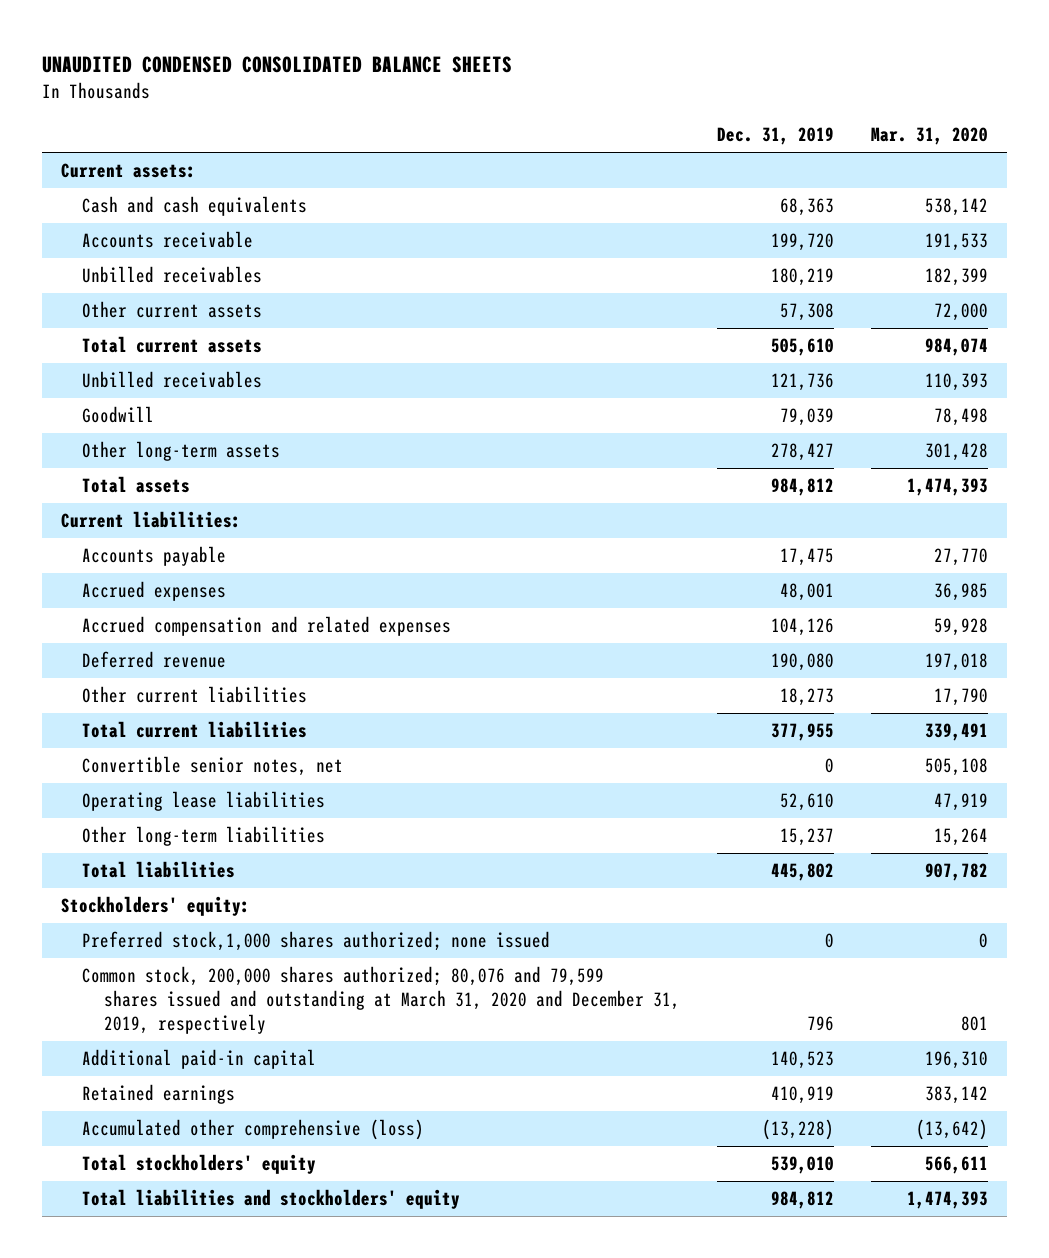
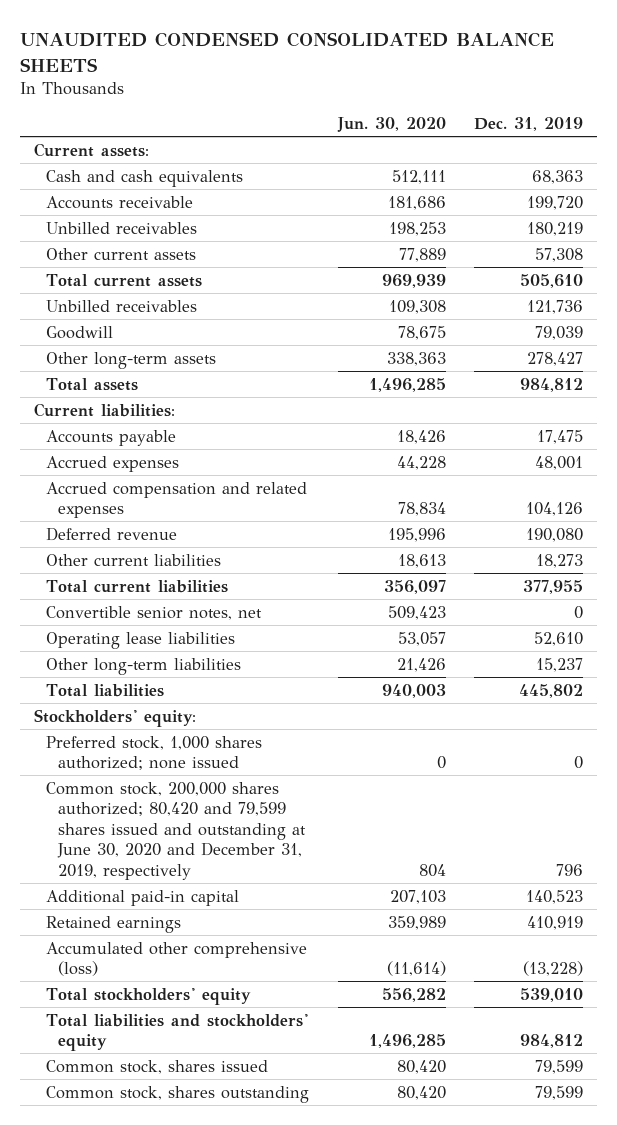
- | Dec. 31, 2019 | Mar. 31, 2020
+ | Jun. 30, 2020 | Dec. 31, 2019
- Preferred stock,1,000 shares authorized; none issued | 0 | 0
- Common stock, 200,000 shares authorized; 80,076 and 79,599 shares issued and outstanding at March 31, 2020 and December 31, 2019, respectively | 796 | 801
+ Preferred stock, 1,000 shares authorized; none issued | 0 | 0
+ Common stock, 200,000 shares authorized; 80,420 and 79,599 shares issued and outstanding at June 30, 2020 and December 31, 2019, respectively | 804 | 796
+ Common stock, shares issued | 80,420 | 79,599
+ Common stock, shares outstanding | 80,420 | 79,599

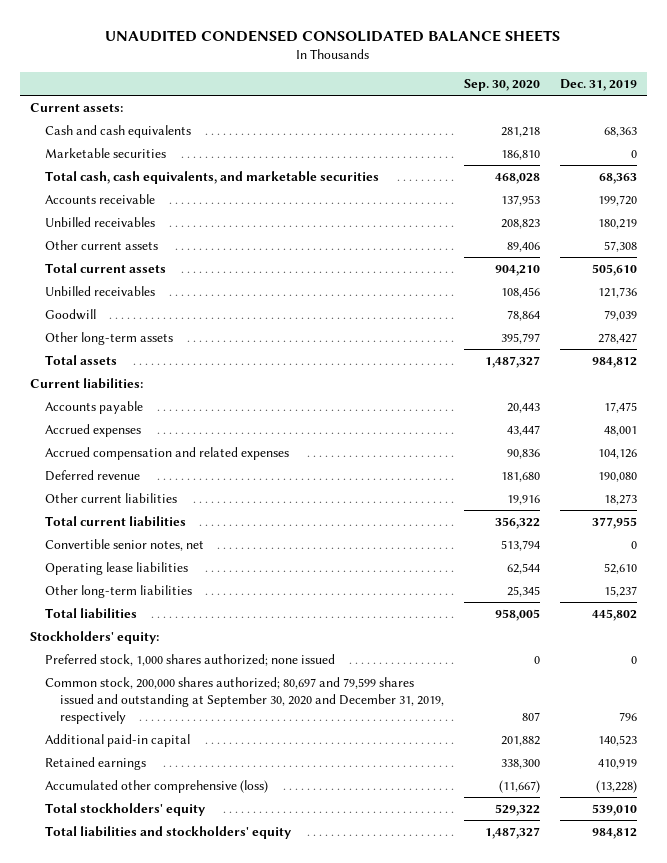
- | Jun. 30, 2020 | Dec. 31, 2019
+ | Sep. 30, 2020 | Dec. 31, 2019
+ Marketable securities | 186,810 | 0
+ Total cash, cash equivalents, and marketable securities | 468,028 | 68,363
- Common stock, 200,000 shares authorized; 80,420 and 79,599 shares issued and outstanding at June 30, 2020 and December 31, 2019, respectively | 804 | 796
+ Common stock, 200,000 shares authorized; 80,697 and 79,599 shares issued and outstanding at September 30, 2020 and December 31, 2019, respectively | 807 | 796
- Common stock, shares issued | 80,420 | 79,599
- Common stock, shares outstanding | 80,420 | 79,599

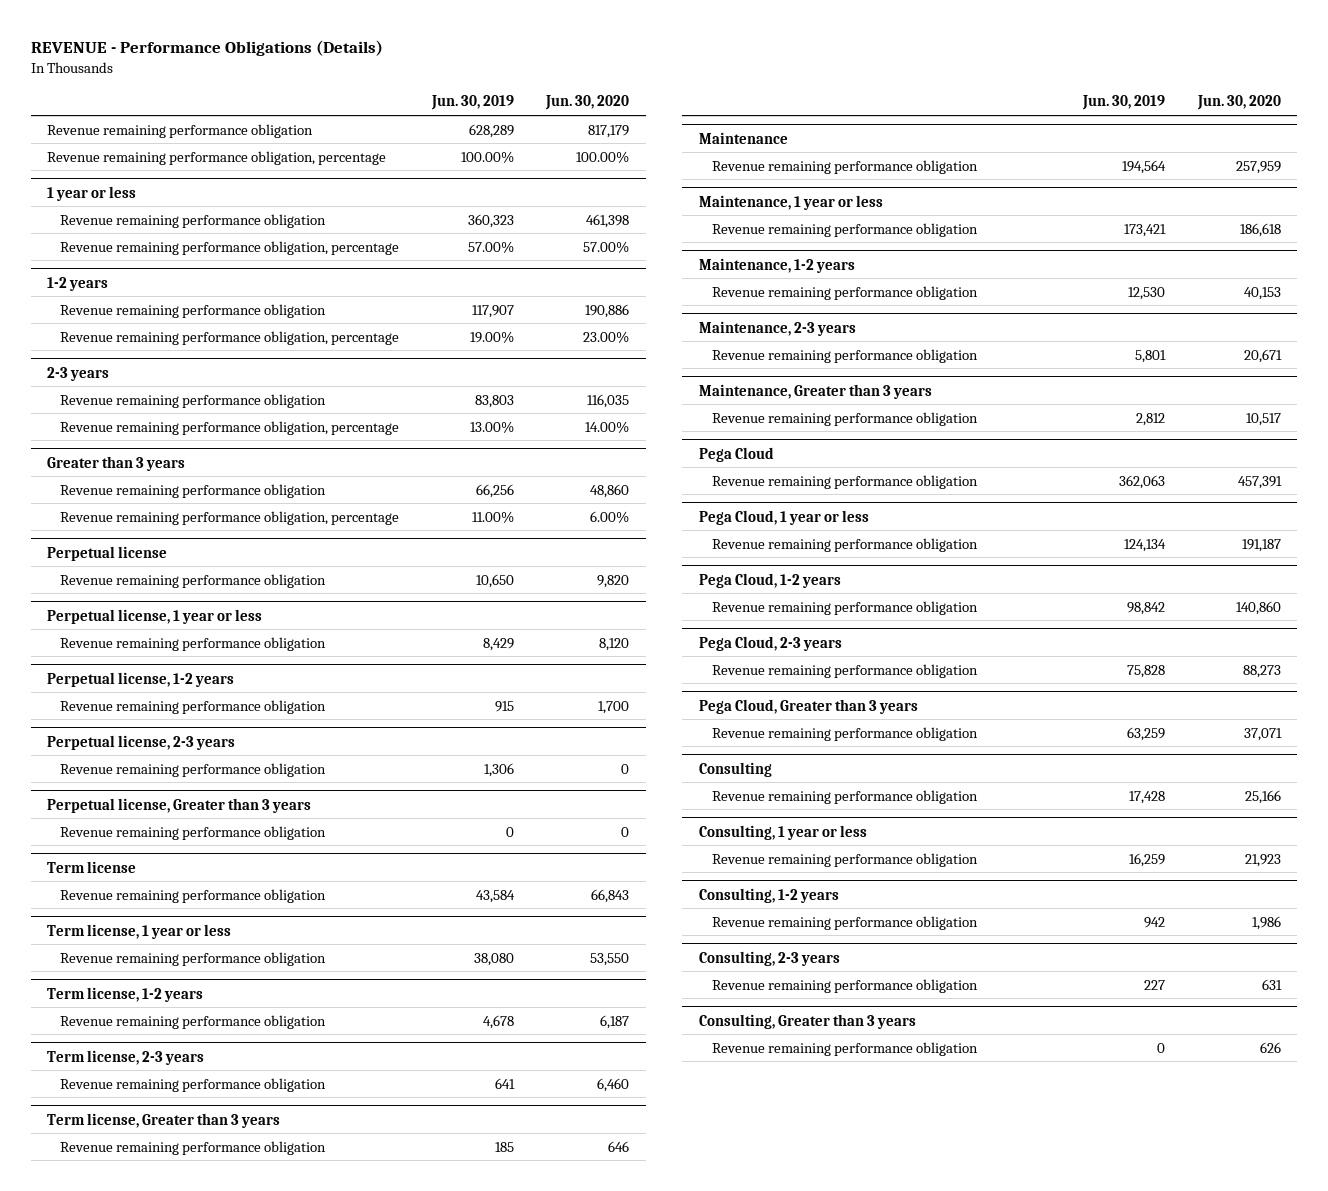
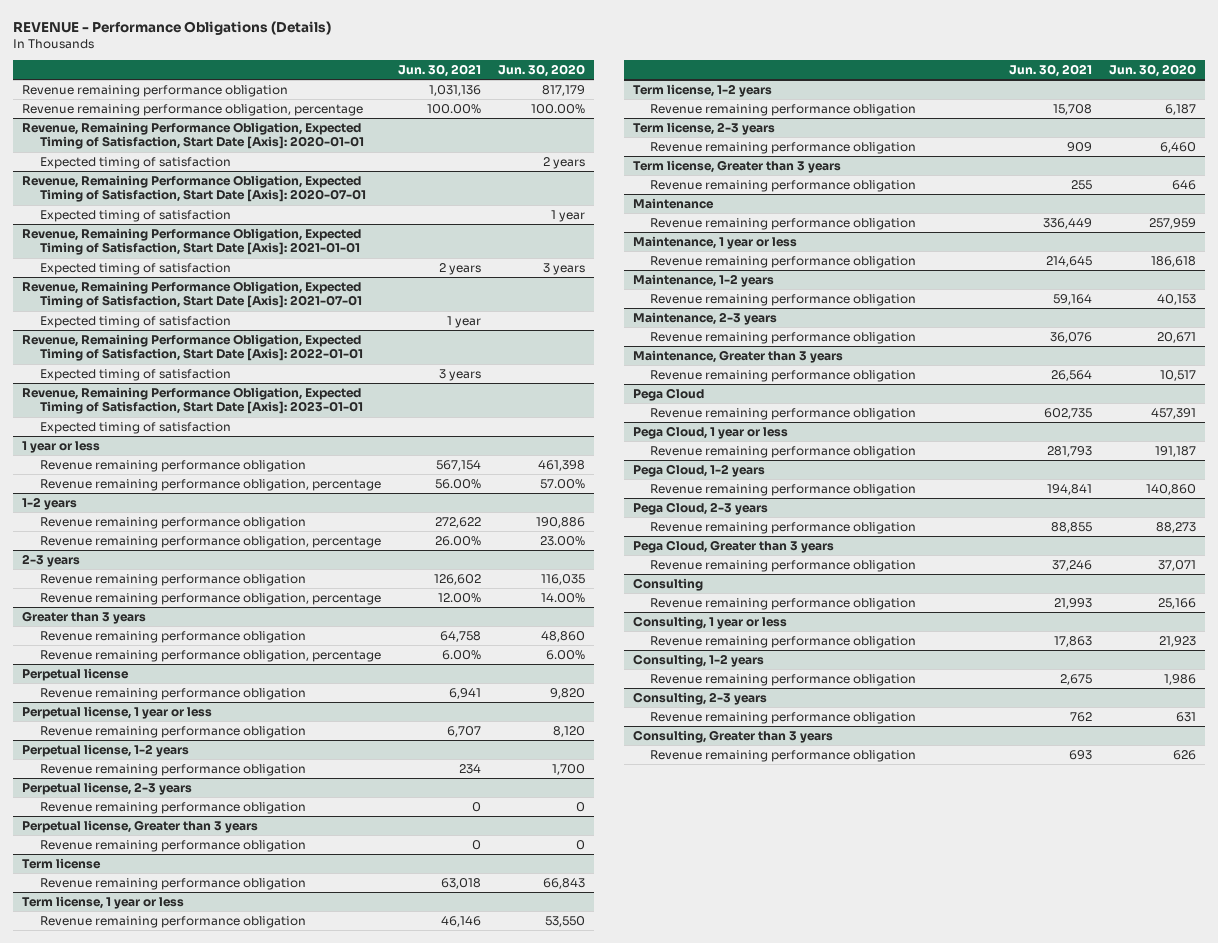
- | Jun. 30, 2019 | Jun. 30, 2020
+ | Jun. 30, 2021 | Jun. 30, 2020
+ Revenue, Remaining Performance Obligation, Expected Timing of Satisfaction, Start Date [Axis]: 2020-01-01
+ Expected timing of satisfaction | | 2 years
+ Revenue, Remaining Performance Obligation, Expected Timing of Satisfaction, Start Date [Axis]: 2020-07-01
+ Expected timing of satisfaction | | 1 year
+ Revenue, Remaining Performance Obligation, Expected Timing of Satisfaction, Start Date [Axis]: 2021-01-01
+ Expected timing of satisfaction | 2 years | 3 years
+ Revenue, Remaining Performance Obligation, Expected Timing of Satisfaction, Start Date [Axis]: 2021-07-01
+ Expected timing of satisfaction | 1 year |
+ Revenue, Remaining Performance Obligation, Expected Timing of Satisfaction, Start Date [Axis]: 2022-01-01
+ Expected timing of satisfaction | 3 years |
+ Revenue, Remaining Performance Obligation, Expected Timing of Satisfaction, Start Date [Axis]: 2023-01-01
+ Expected timing of satisfaction

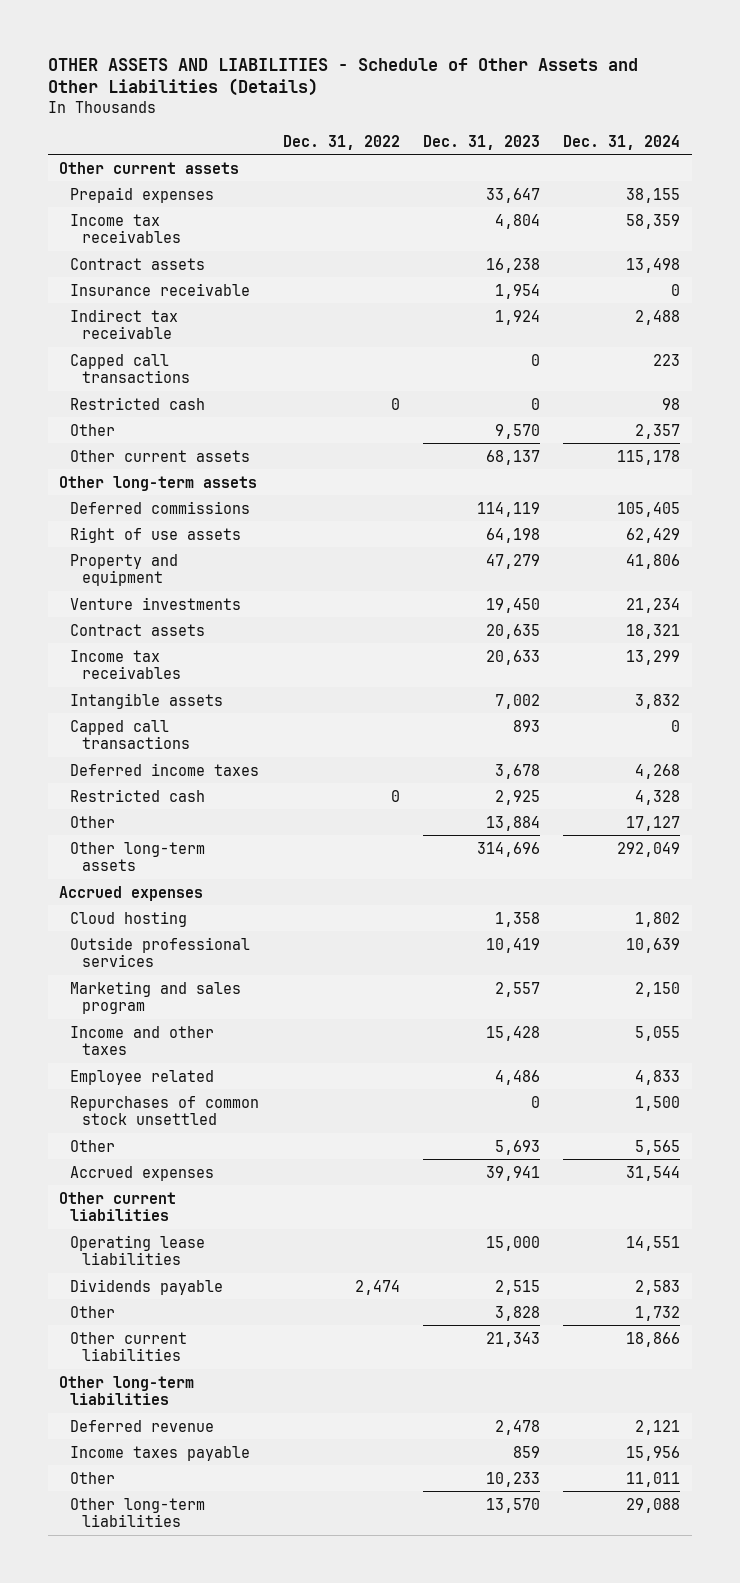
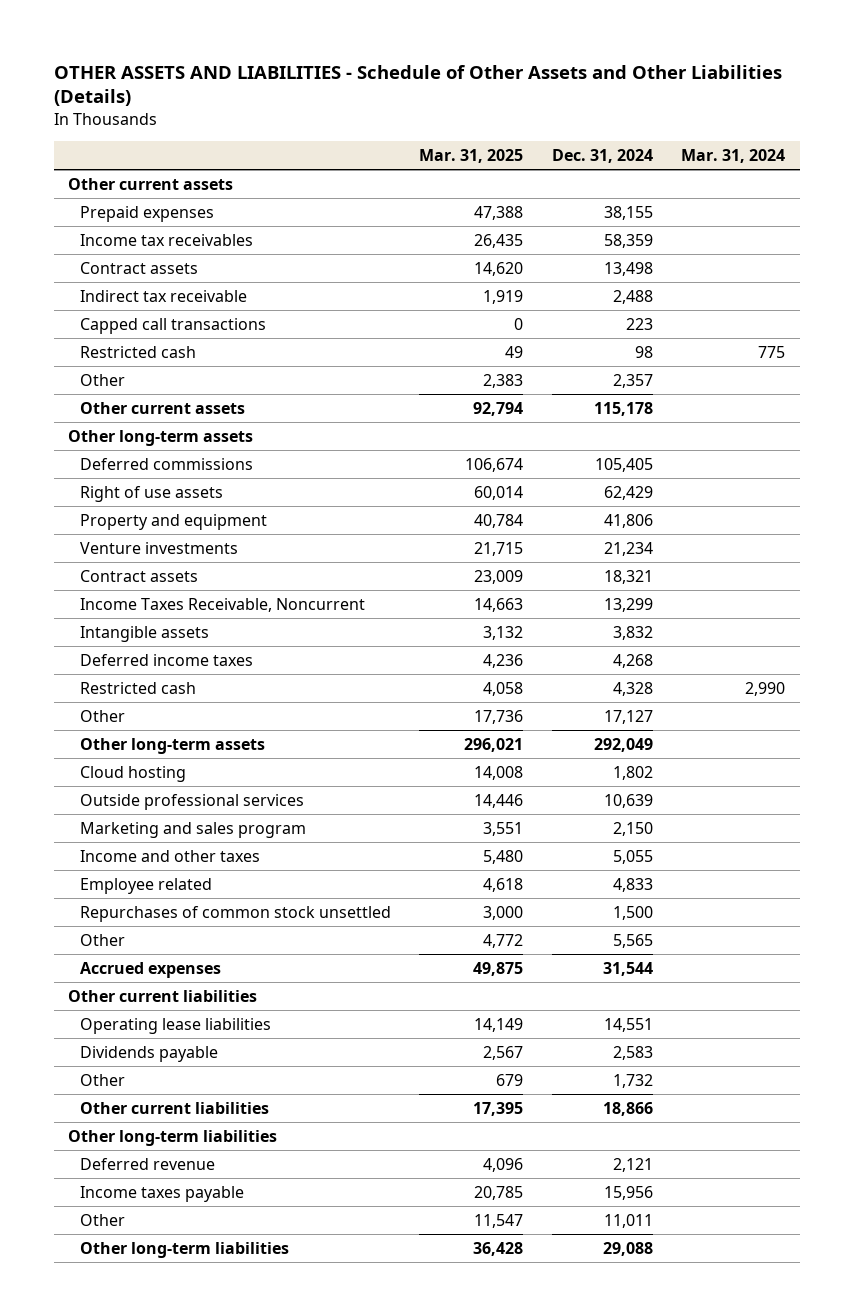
- | Dec. 31, 2022 | Dec. 31, 2023 | Dec. 31, 2024
+ | Mar. 31, 2025 | Dec. 31, 2024 | Mar. 31, 2024
- Insurance receivable | | 1,954 | 0
- Income tax receivables | | 20,633 | 13,299
+ Income Taxes Receivable, Noncurrent | 14,663 | 13,299 |
- Capped call transactions | | 893 | 0
- Accrued expenses

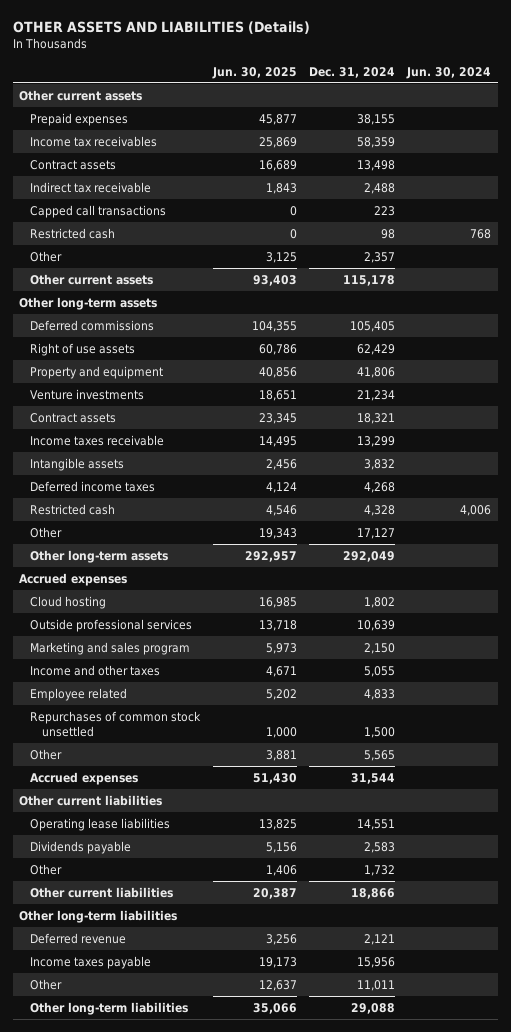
- OTHER ASSETS AND LIABILITIES - Schedule of Other Assets and Other Liabilities (Details)
+ OTHER ASSETS AND LIABILITIES (Details)
- | Mar. 31, 2025 | Dec. 31, 2024 | Mar. 31, 2024
+ | Jun. 30, 2025 | Dec. 31, 2024 | Jun. 30, 2024
- Income Taxes Receivable, Noncurrent | 14,663 | 13,299 |
+ Income taxes receivable | 14,495 | 13,299 |
+ Accrued expenses

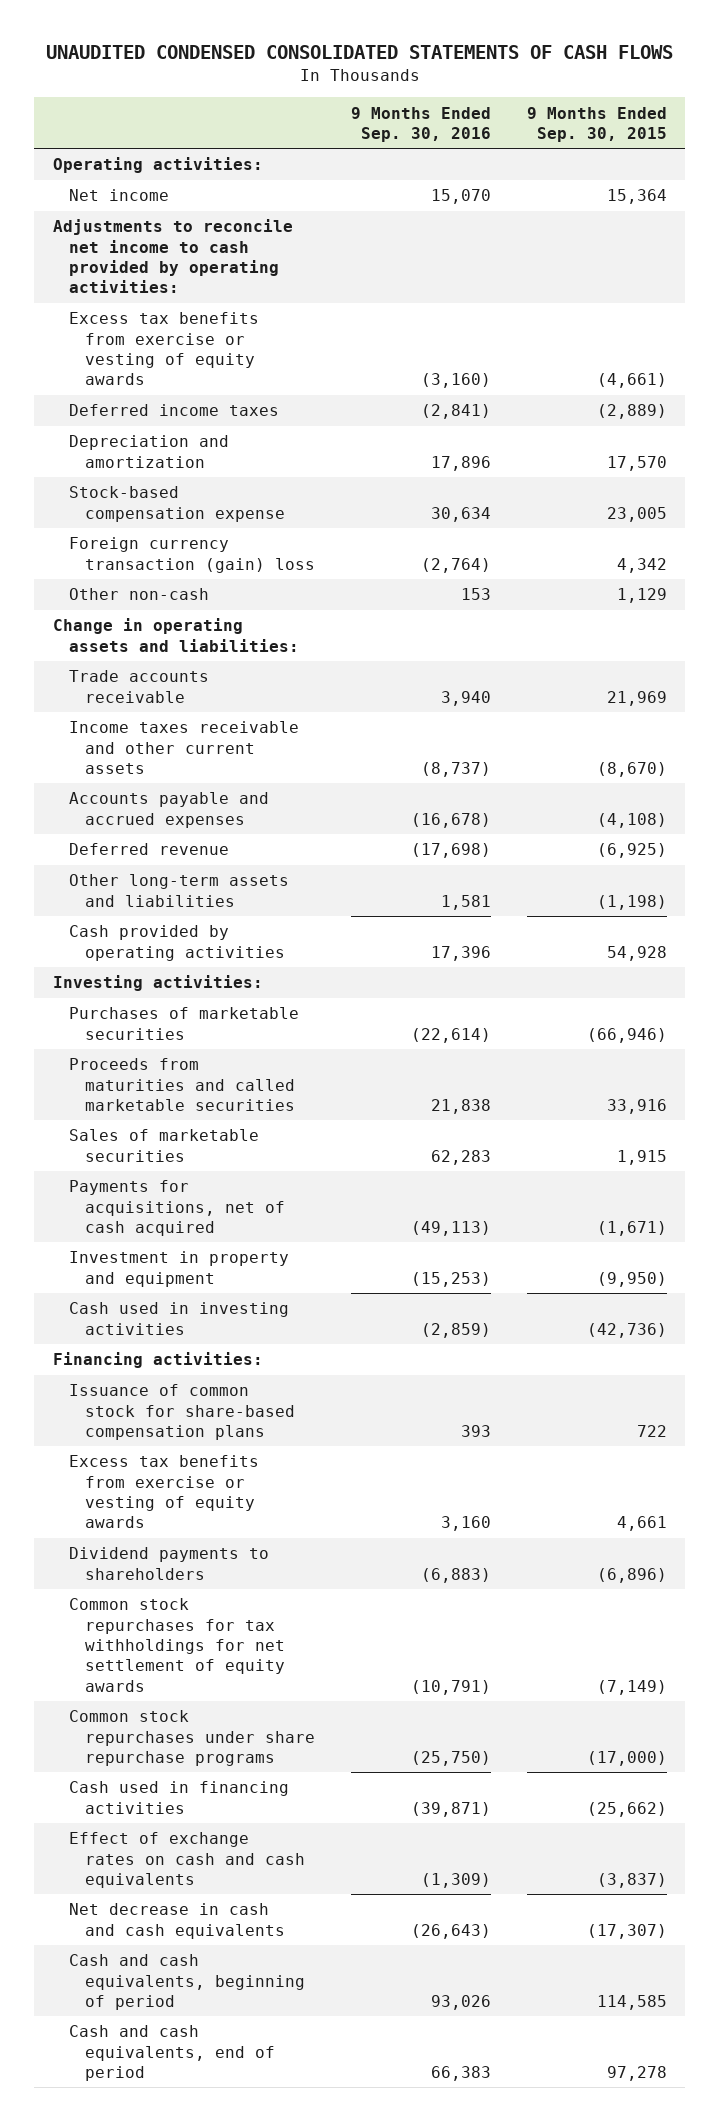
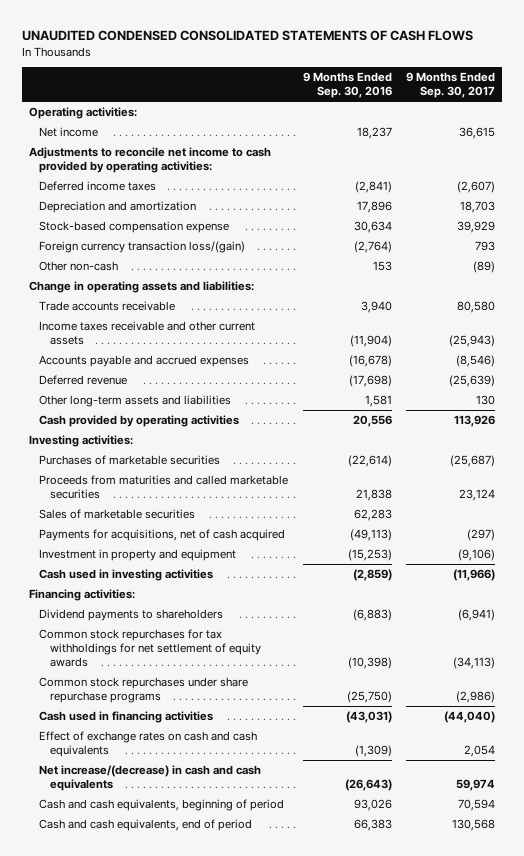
- | 9 Months Ended Sep. 30, 2016 | 9 Months Ended Sep. 30, 2015
+ | 9 Months Ended Sep. 30, 2016 | 9 Months Ended Sep. 30, 2017
- Net income | 15,070 | 15,364
+ Net income | 18,237 | 36,615
- Excess tax benefits from exercise or vesting of equity awards | (3,160) | (4,661)
- Foreign currency transaction (gain) loss | (2,764) | 4,342
+ Foreign currency transaction loss/(gain) | (2,764) | 793
- Income taxes receivable and other current assets | (8,737) | (8,670)
+ Income taxes receivable and other current assets | (11,904) | (25,943)
- Cash provided by operating activities | 17,396 | 54,928
+ Cash provided by operating activities | 20,556 | 113,926
- Issuance of common stock for share-based compensation plans | 393 | 722
- Excess tax benefits from exercise or vesting of equity awards | 3,160 | 4,661
- Common stock repurchases for tax withholdings for net settlement of equity awards | (10,791) | (7,149)
+ Common stock repurchases for tax withholdings for net settlement of equity awards | (10,398) | (34,113)
- Cash used in financing activities | (39,871) | (25,662)
+ Cash used in financing activities | (43,031) | (44,040)
- Net decrease in cash and cash equivalents | (26,643) | (17,307)
+ Net increase/(decrease) in cash and cash equivalents | (26,643) | 59,974

